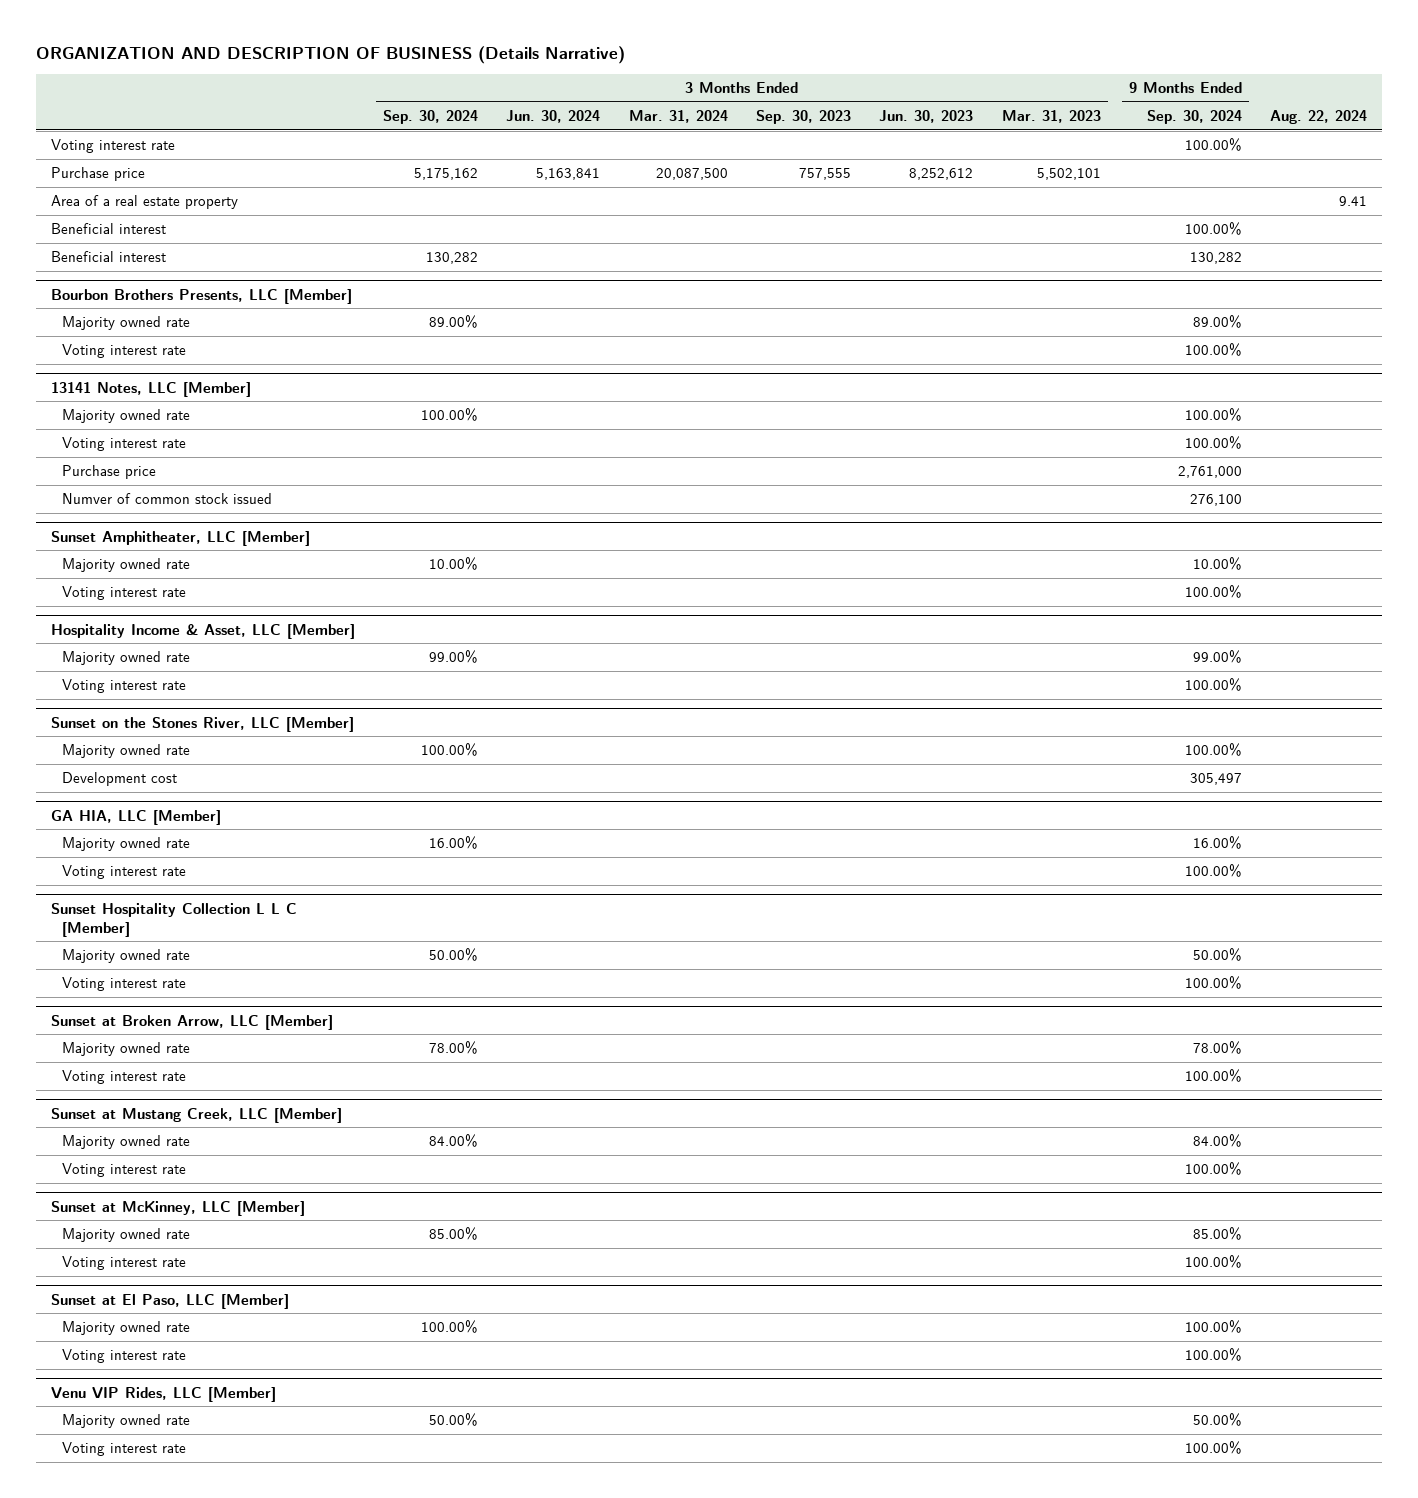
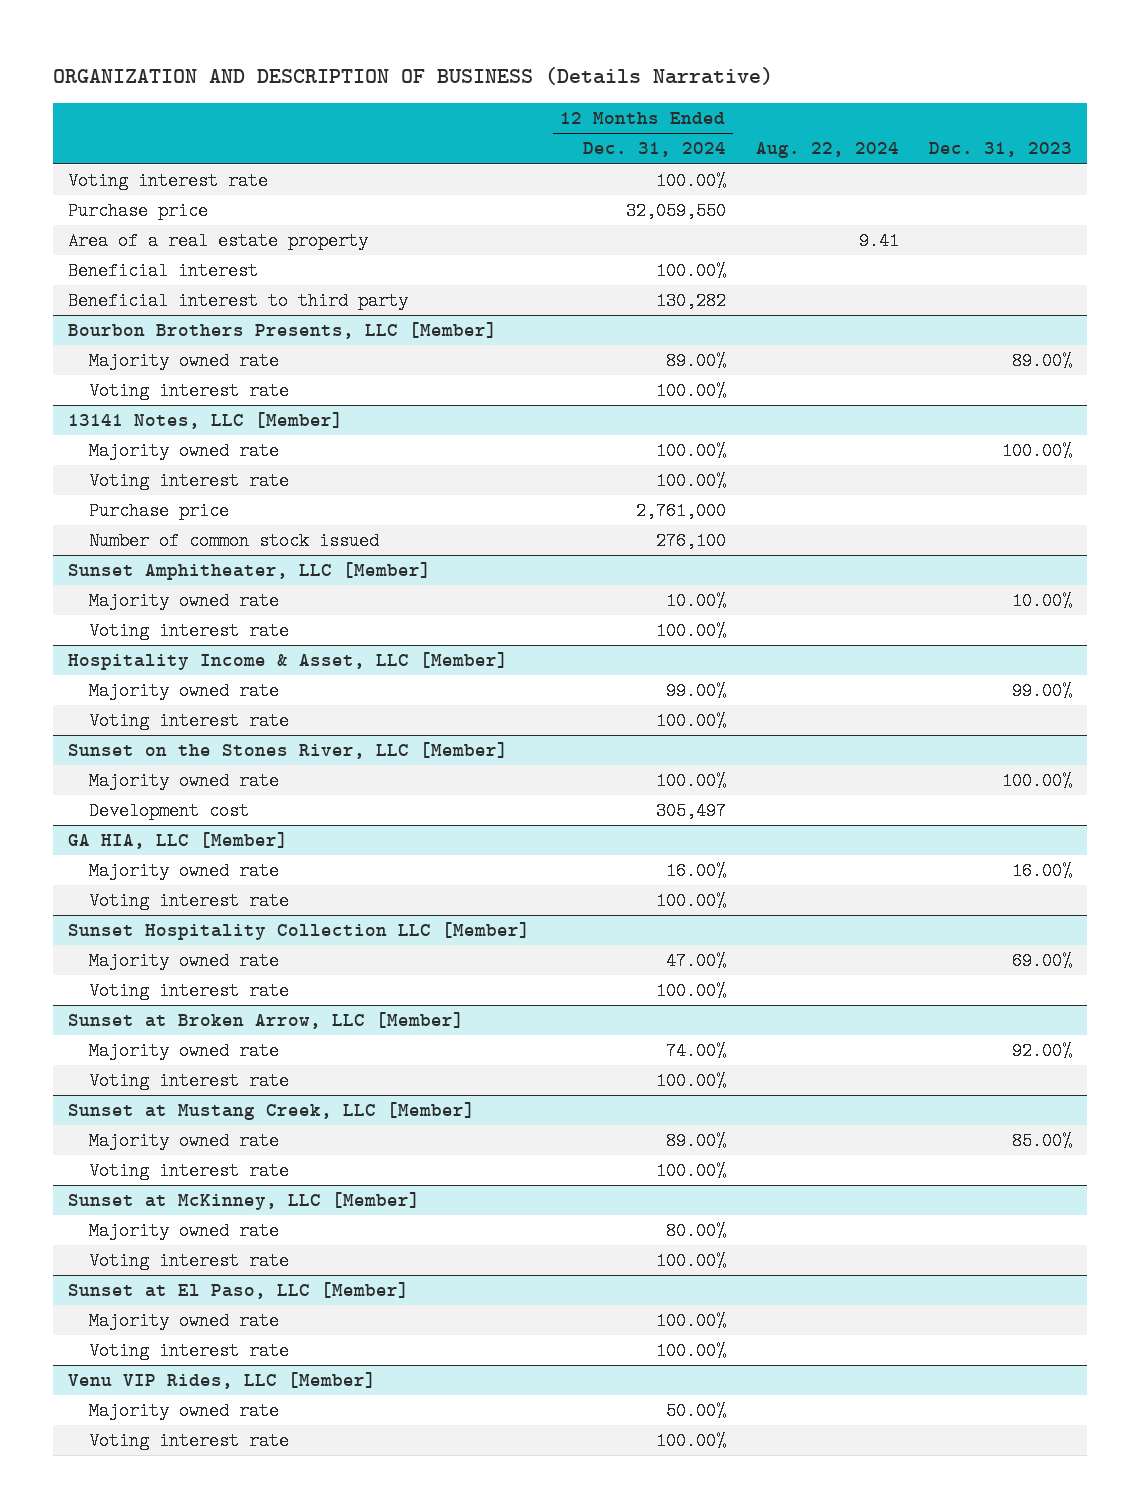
- | 3 Months Ended Sep. 30, 2024 | 3 Months Ended Jun. 30, 2024 | 3 Months Ended Mar. 31, 2024 | 3 Months Ended Sep. 30, 2023 | 3 Months Ended Jun. 30, 2023 | 3 Months Ended Mar. 31, 2023 | 9 Months Ended Sep. 30, 2024 | Aug. 22, 2024
+ | 12 Months Ended Dec. 31, 2024 | Aug. 22, 2024 | Dec. 31, 2023
- Beneficial interest | 130,282 | | | | | | 130,282 |
+ Beneficial interest to third party | 130,282 | |
@ 13141 Notes, LLC [Member]
- Numver of common stock issued | | | | | | | 276,100 |
+ Number of common stock issued | 276,100 | |
- Sunset Hospitality Collection L L C [Member]
- Majority owned rate | 50.00% | | | | | | 50.00% |
- Voting interest rate | | | | | | | 100.00% |
+ Sunset Hospitality Collection LLC [Member]
+ Majority owned rate | 47.00% | | 69.00%
+ Voting interest rate | 100.00% | |

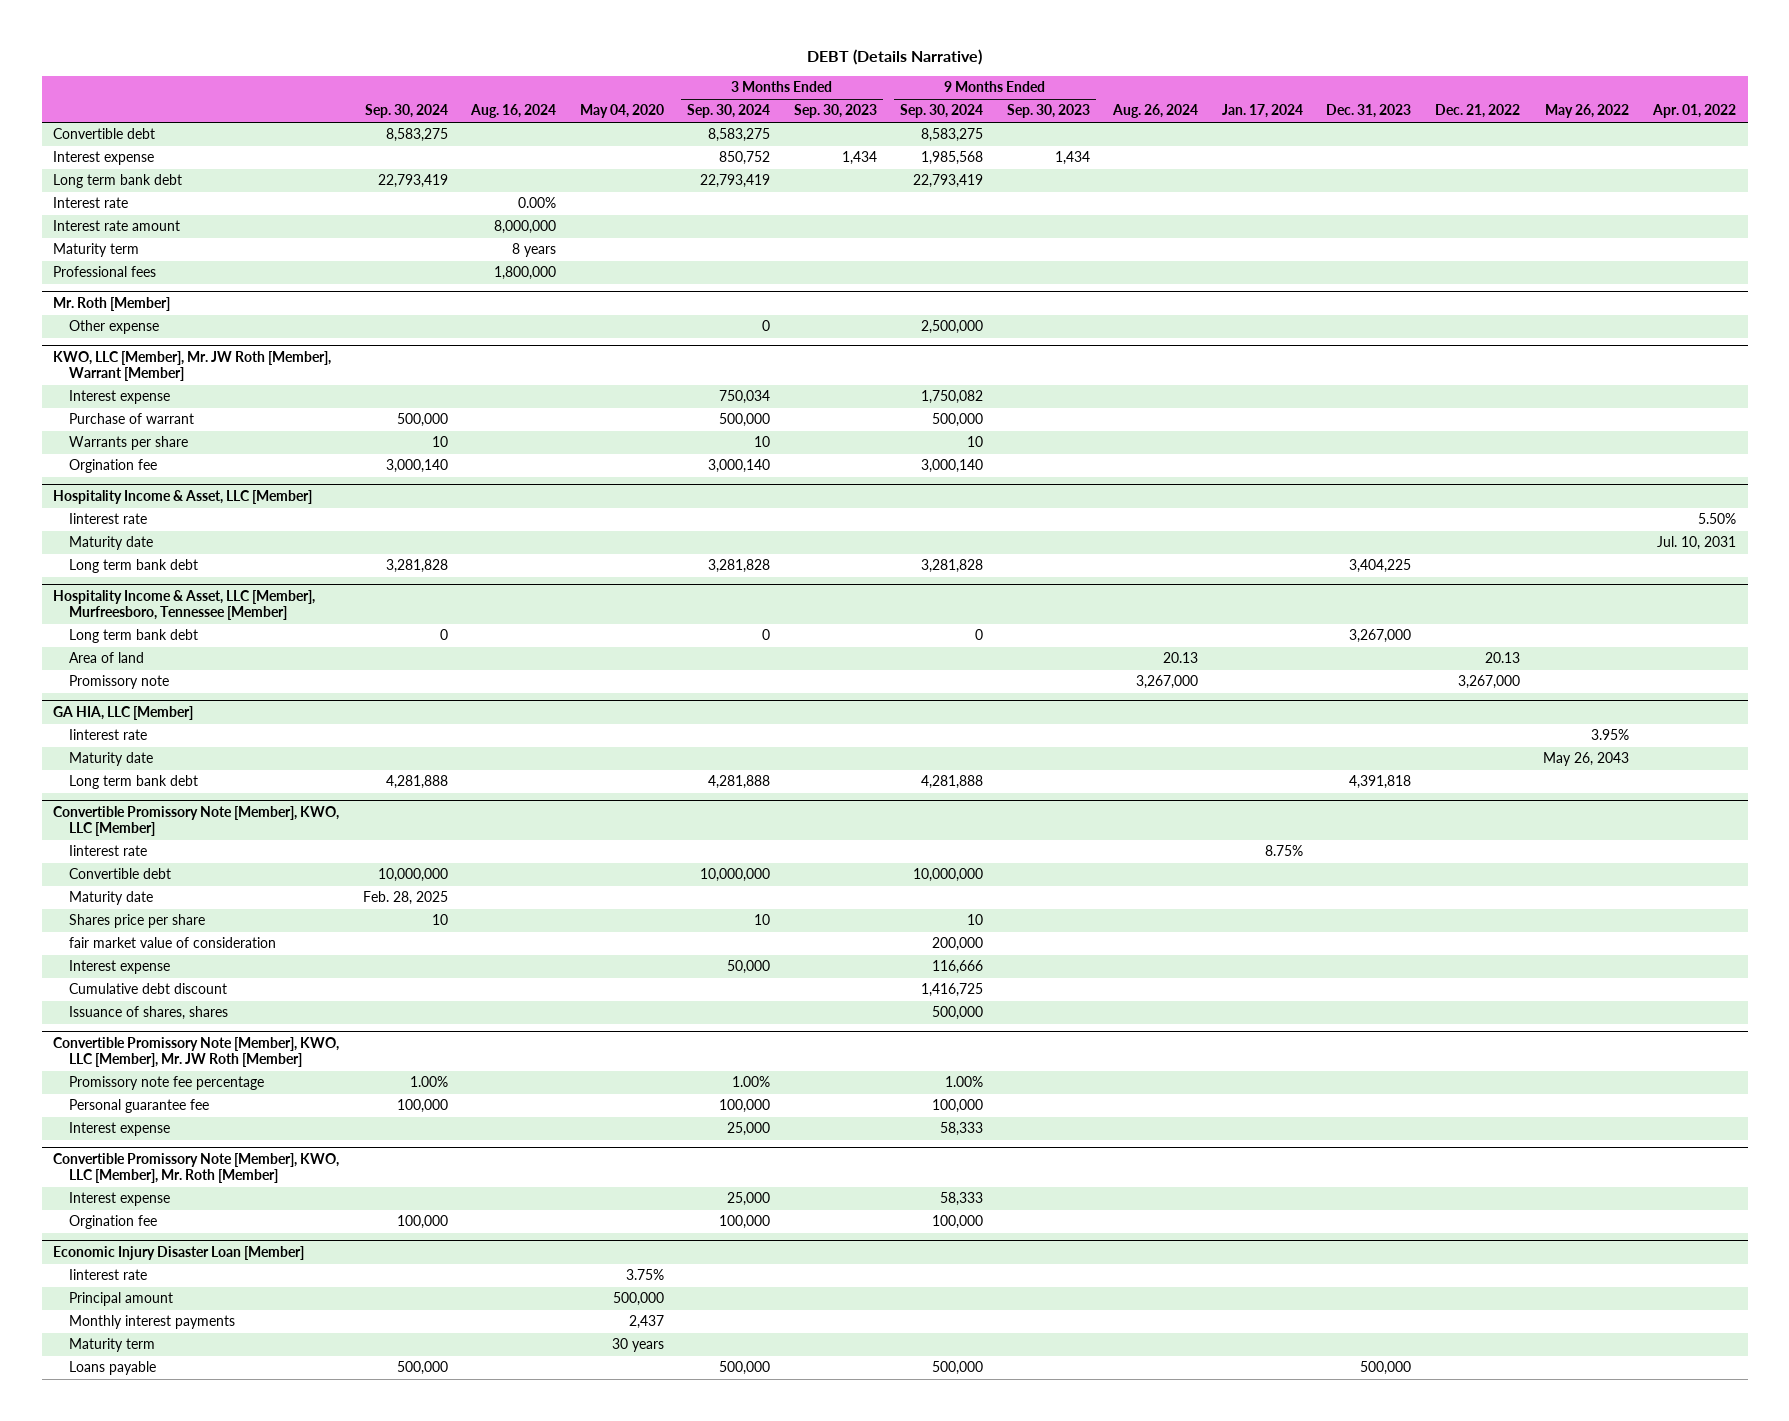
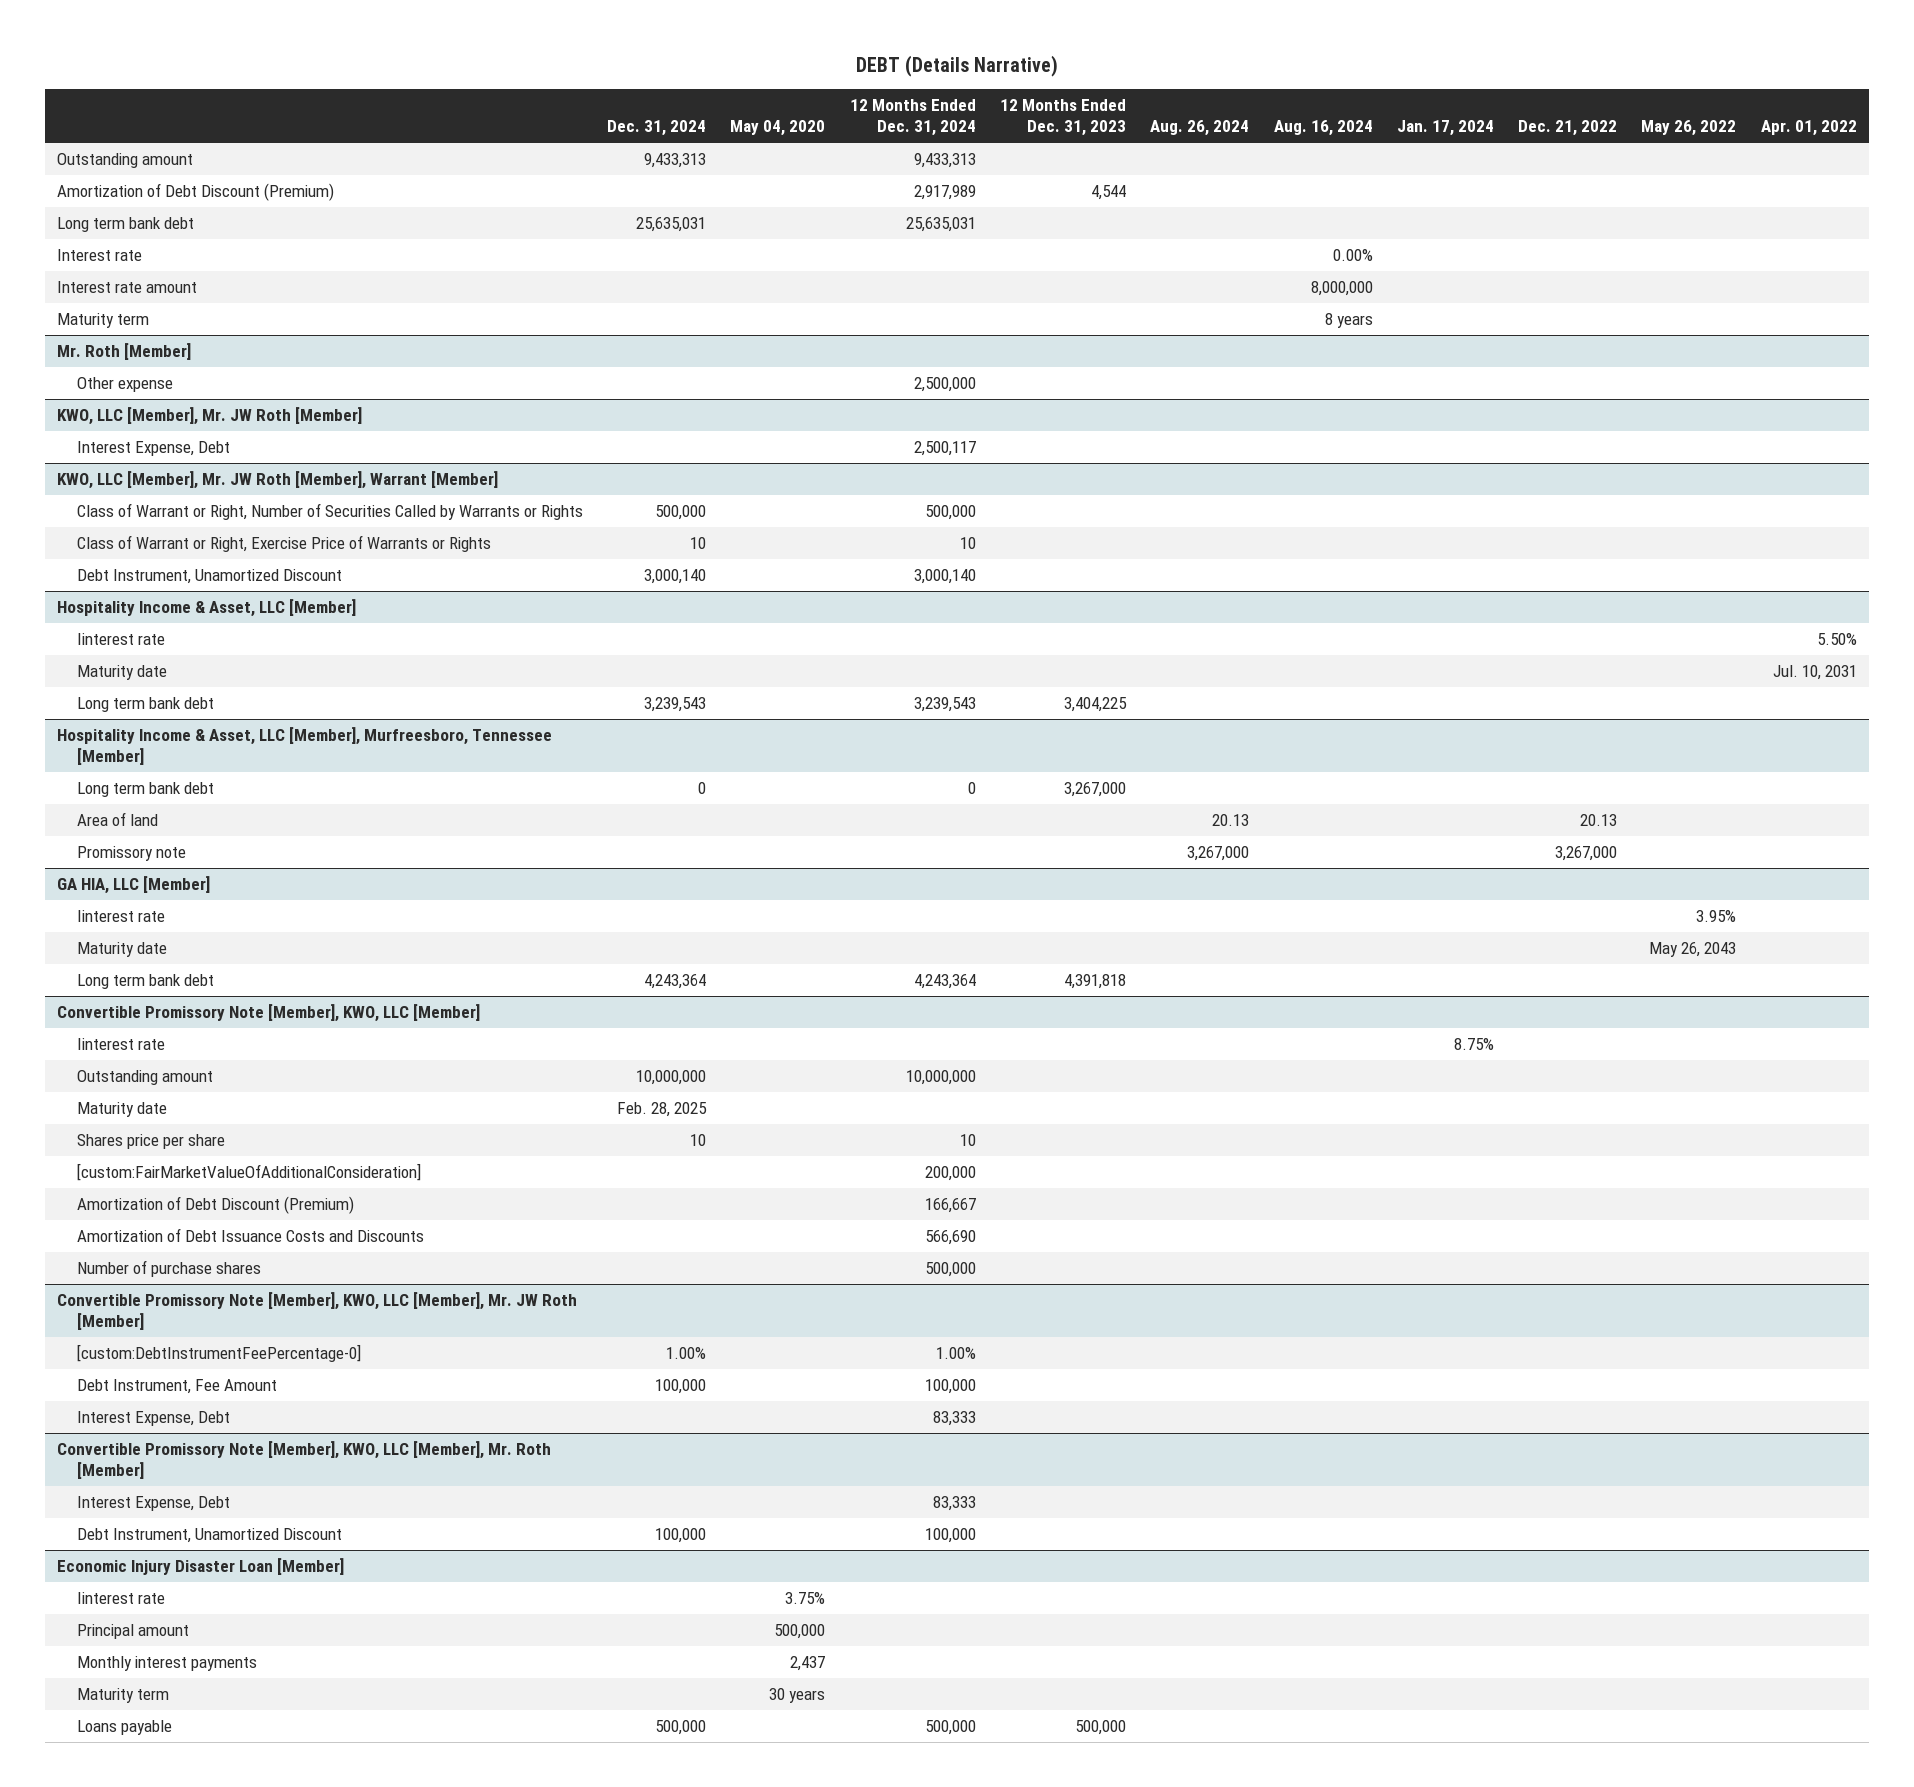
- | Sep. 30, 2024 | Aug. 16, 2024 | May 04, 2020 | 3 Months Ended Sep. 30, 2024 | 3 Months Ended Sep. 30, 2023 | 9 Months Ended Sep. 30, 2024 | 9 Months Ended Sep. 30, 2023 | Aug. 26, 2024 | Jan. 17, 2024 | Dec. 31, 2023 | Dec. 21, 2022 | May 26, 2022 | Apr. 01, 2022
+ | Dec. 31, 2024 | May 04, 2020 | 12 Months Ended Dec. 31, 2024 | 12 Months Ended Dec. 31, 2023 | Aug. 26, 2024 | Aug. 16, 2024 | Jan. 17, 2024 | Dec. 21, 2022 | May 26, 2022 | Apr. 01, 2022
- Convertible debt | 8,583,275 | | | 8,583,275 | | 8,583,275 | | | | | | |
- Interest expense | | | | 850,752 | 1,434 | 1,985,568 | 1,434 | | | | | |
+ Outstanding amount | 9,433,313 | | 9,433,313 | | | | | | |
+ Amortization of Debt Discount (Premium) | | | 2,917,989 | 4,544 | | | | | |
- Professional fees | | 1,800,000 | | | | | | | | | | |
+ KWO, LLC [Member], Mr. JW Roth [Member]
+ Interest Expense, Debt | | | 2,500,117 | | | | | | |
@ KWO, LLC [Member], Mr. JW Roth [Member], Warrant [Member]
- Interest expense | | | | 750,034 | | 1,750,082 | | | | | | |
- Purchase of warrant | 500,000 | | | 500,000 | | 500,000 | | | | | | |
- Warrants per share | 10 | | | 10 | | 10 | | | | | | |
- Orgination fee | 3,000,140 | | | 3,000,140 | | 3,000,140 | | | | | | |
+ Class of Warrant or Right, Number of Securities Called by Warrants or Rights | 500,000 | | 500,000 | | | | | | |
+ Class of Warrant or Right, Exercise Price of Warrants or Rights | 10 | | 10 | | | | | | |
+ Debt Instrument, Unamortized Discount | 3,000,140 | | 3,000,140 | | | | | | |
@ Convertible Promissory Note [Member], KWO, LLC [Member]
- Convertible debt | 10,000,000 | | | 10,000,000 | | 10,000,000 | | | | | | |
+ Outstanding amount | 10,000,000 | | 10,000,000 | | | | | | |
- fair market value of consideration | | | | | | 200,000 | | | | | | |
- Interest expense | | | | 50,000 | | 116,666 | | | | | | |
- Cumulative debt discount | | | | | | 1,416,725 | | | | | | |
- Issuance of shares, shares | | | | | | 500,000 | | | | | | |
+ [custom:FairMarketValueOfAdditionalConsideration] | | | 200,000 | | | | | | |
+ Amortization of Debt Discount (Premium) | | | 166,667 | | | | | | |
+ Amortization of Debt Issuance Costs and Discounts | | | 566,690 | | | | | | |
+ Number of purchase shares | | | 500,000 | | | | | | |
@ Convertible Promissory Note [Member], KWO, LLC [Member], Mr. JW Roth [Member]
- Promissory note fee percentage | 1.00% | | | 1.00% | | 1.00% | | | | | | |
- Personal guarantee fee | 100,000 | | | 100,000 | | 100,000 | | | | | | |
- Interest expense | | | | 25,000 | | 58,333 | | | | | | |
+ [custom:DebtInstrumentFeePercentage-0] | 1.00% | | 1.00% | | | | | | |
+ Debt Instrument, Fee Amount | 100,000 | | 100,000 | | | | | | |
+ Interest Expense, Debt | | | 83,333 | | | | | | |
@ Convertible Promissory Note [Member], KWO, LLC [Member], Mr. Roth [Member]
- Interest expense | | | | 25,000 | | 58,333 | | | | | | |
- Orgination fee | 100,000 | | | 100,000 | | 100,000 | | | | | | |
+ Interest Expense, Debt | | | 83,333 | | | | | | |
+ Debt Instrument, Unamortized Discount | 100,000 | | 100,000 | | | | | | |

